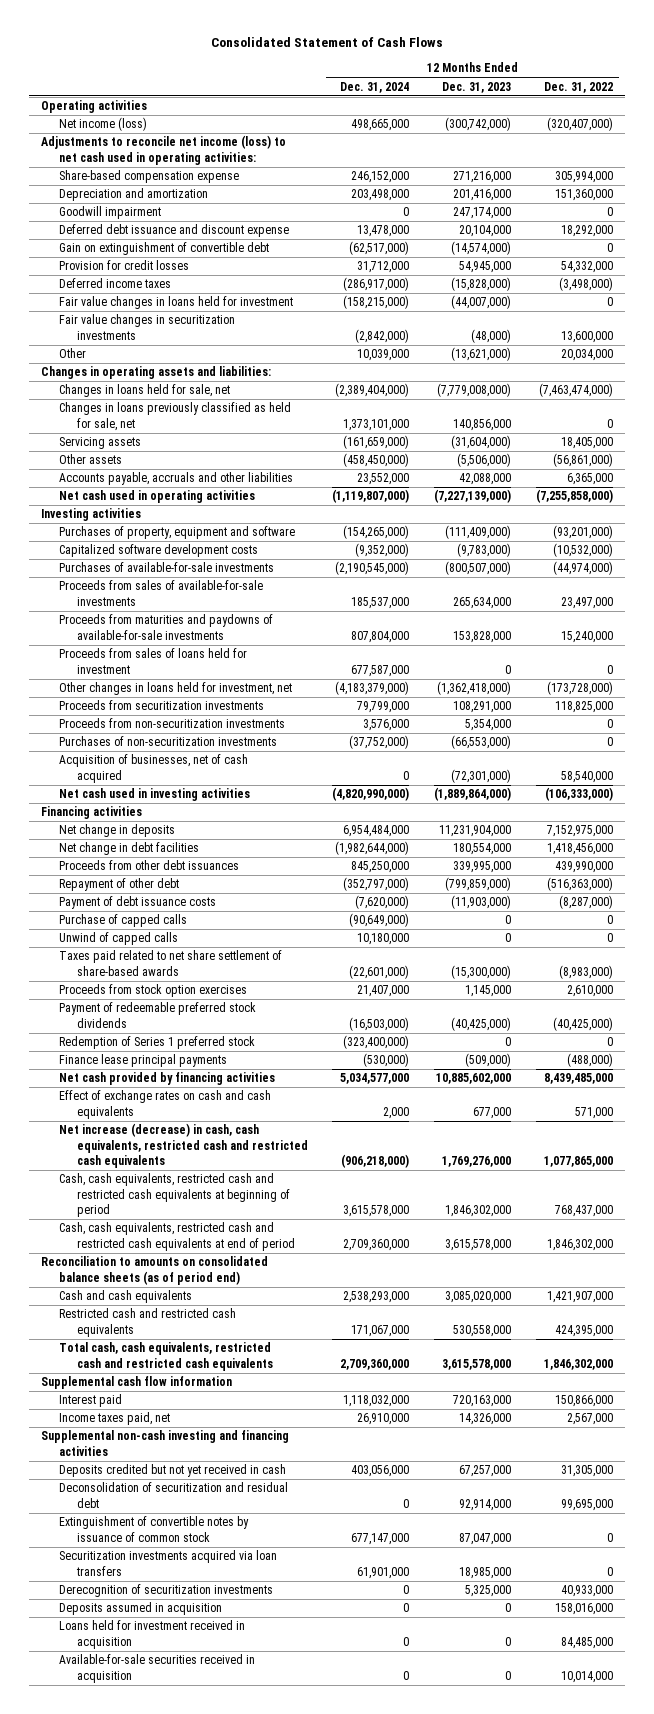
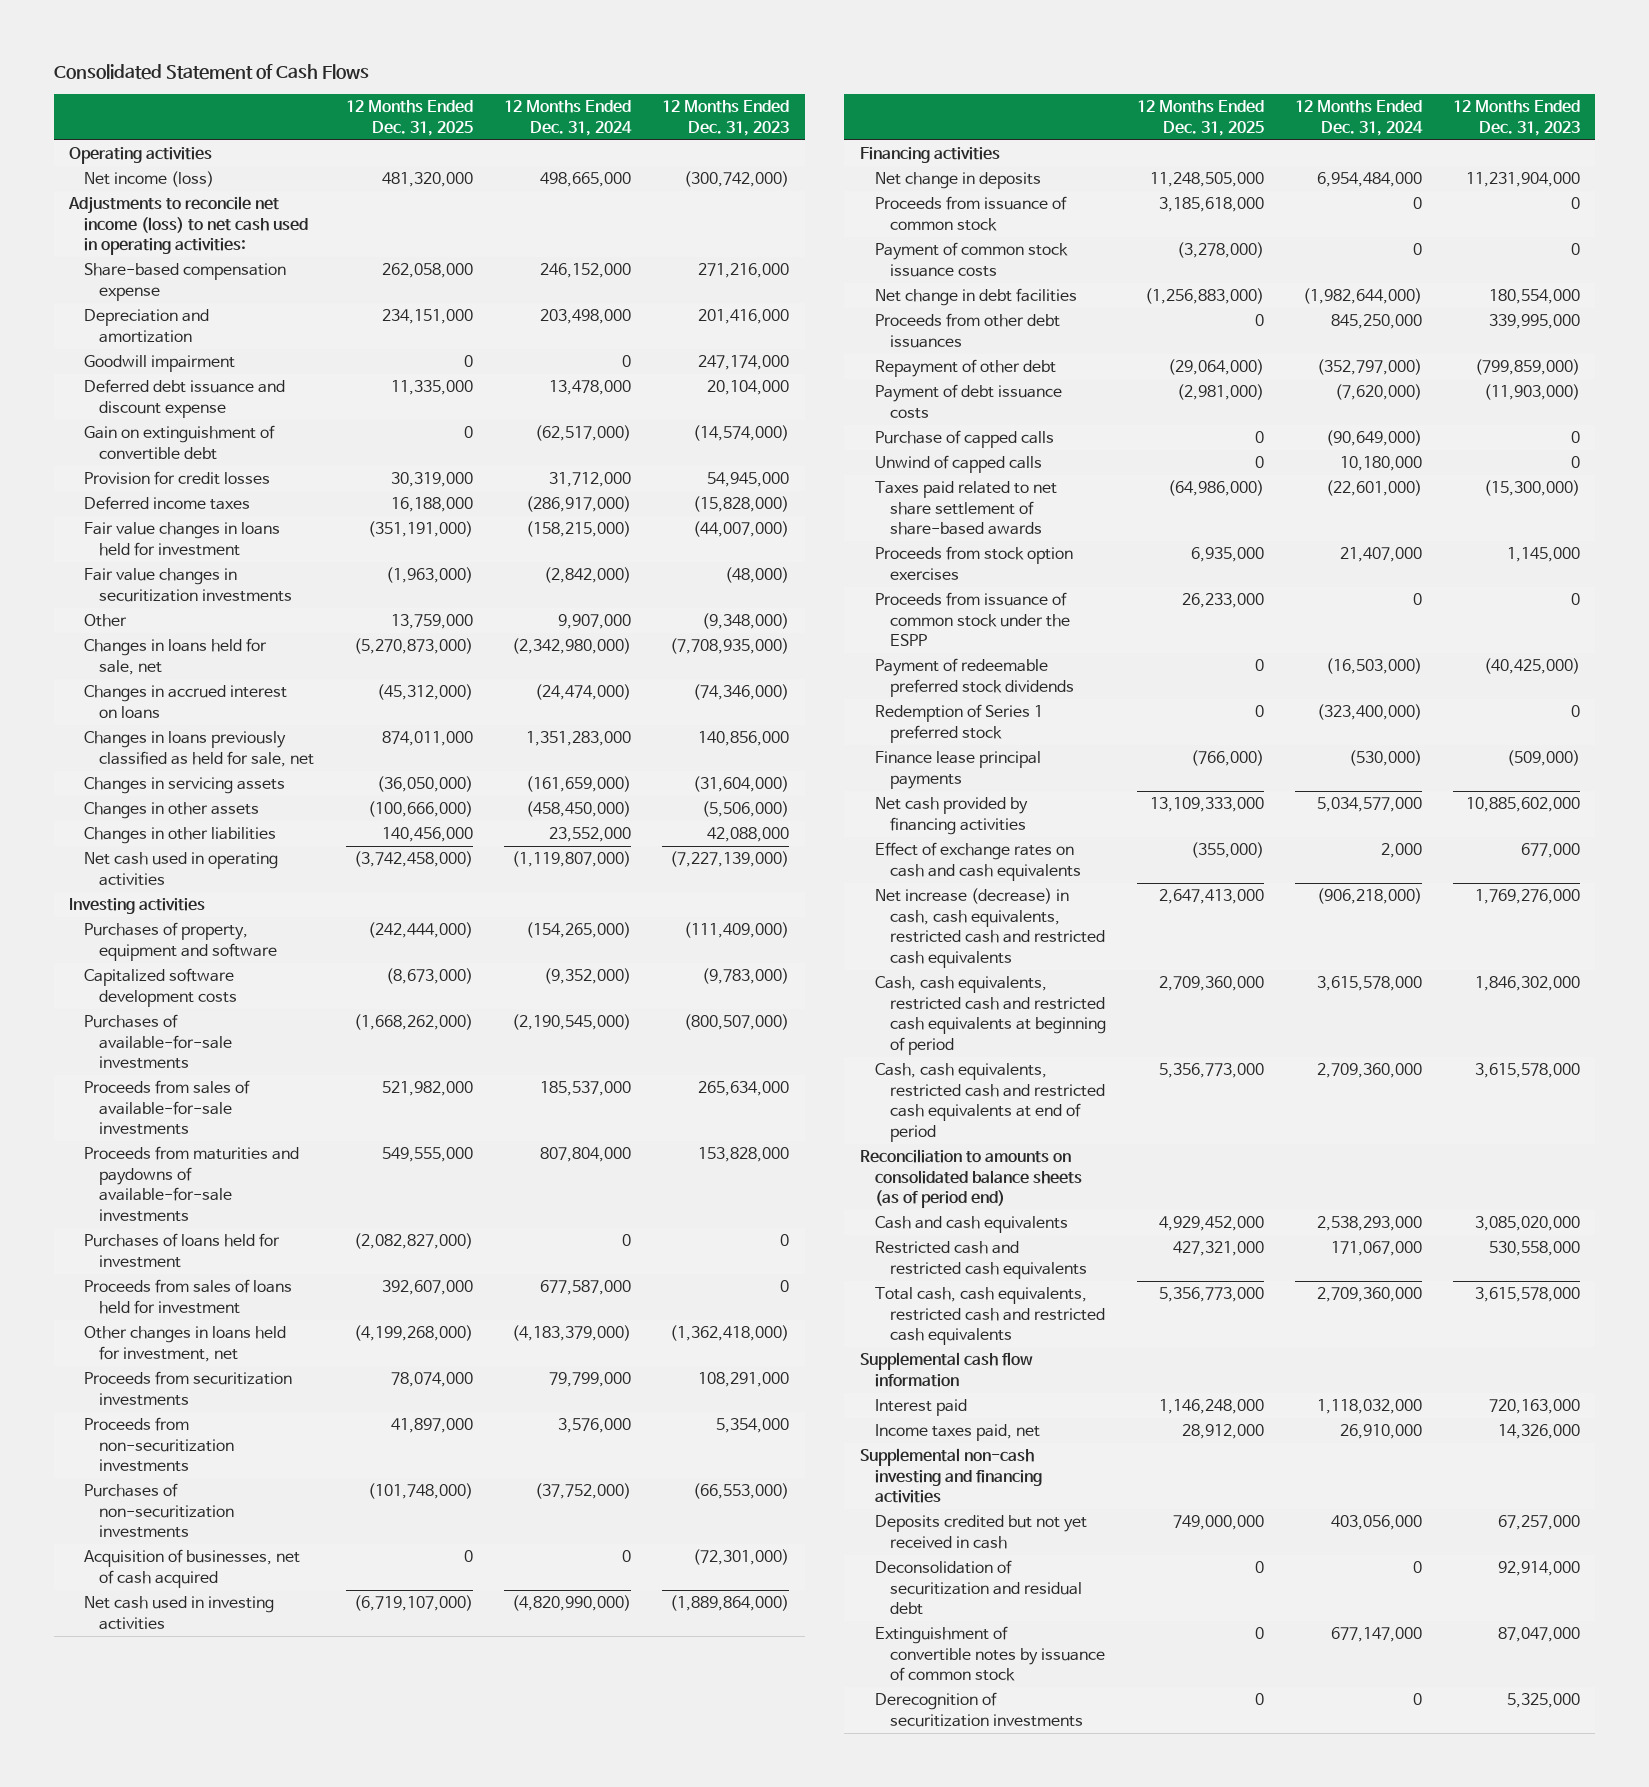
- | 12 Months Ended Dec. 31, 2024 | 12 Months Ended Dec. 31, 2023 | 12 Months Ended Dec. 31, 2022
+ | 12 Months Ended Dec. 31, 2025 | 12 Months Ended Dec. 31, 2024 | 12 Months Ended Dec. 31, 2023
- Other | 10,039,000 | (13,621,000) | 20,034,000
- Changes in operating assets and liabilities:
- Changes in loans held for sale, net | (2,389,404,000) | (7,779,008,000) | (7,463,474,000)
- Changes in loans previously classified as held for sale, net | 1,373,101,000 | 140,856,000 | 0
- Servicing assets | (161,659,000) | (31,604,000) | 18,405,000
- Other assets | (458,450,000) | (5,506,000) | (56,861,000)
- Accounts payable, accruals and other liabilities | 23,552,000 | 42,088,000 | 6,365,000
+ Other | 13,759,000 | 9,907,000 | (9,348,000)
+ Changes in loans held for sale, net | (5,270,873,000) | (2,342,980,000) | (7,708,935,000)
+ Changes in accrued interest on loans | (45,312,000) | (24,474,000) | (74,346,000)
+ Changes in loans previously classified as held for sale, net | 874,011,000 | 1,351,283,000 | 140,856,000
+ Changes in servicing assets | (36,050,000) | (161,659,000) | (31,604,000)
+ Changes in other assets | (100,666,000) | (458,450,000) | (5,506,000)
+ Changes in other liabilities | 140,456,000 | 23,552,000 | 42,088,000
+ Purchases of loans held for investment | (2,082,827,000) | 0 | 0
+ Proceeds from issuance of common stock | 3,185,618,000 | 0 | 0
+ Payment of common stock issuance costs | (3,278,000) | 0 | 0
+ Proceeds from issuance of common stock under the ESPP | 26,233,000 | 0 | 0
- Securitization investments acquired via loan transfers | 61,901,000 | 18,985,000 | 0
- Deposits assumed in acquisition | 0 | 0 | 158,016,000
- Loans held for investment received in acquisition | 0 | 0 | 84,485,000
- Available-for-sale securities received in acquisition | 0 | 0 | 10,014,000

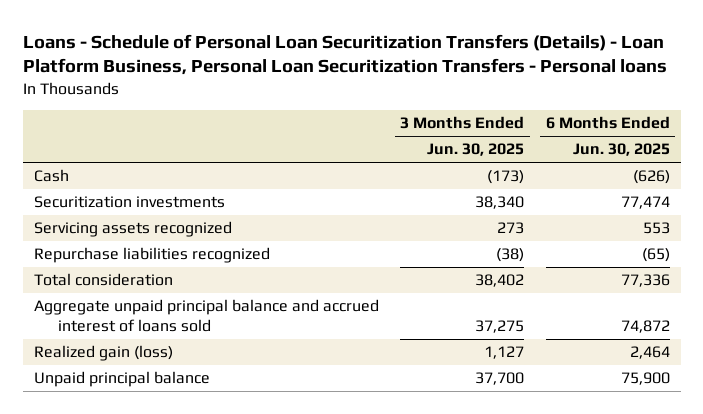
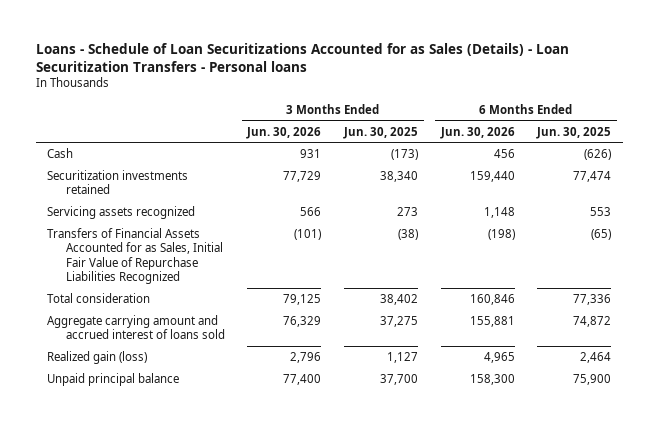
- Loans - Schedule of Personal Loan Securitization Transfers (Details) - Loan Platform Business, Personal Loan Securitization Transfers - Personal loans
+ Loans - Schedule of Loan Securitizations Accounted for as Sales (Details) - Loan Securitization Transfers - Personal loans
- | 3 Months Ended Jun. 30, 2025 | 6 Months Ended Jun. 30, 2025
+ | 3 Months Ended Jun. 30, 2026 | 3 Months Ended Jun. 30, 2025 | 6 Months Ended Jun. 30, 2026 | 6 Months Ended Jun. 30, 2025
- Securitization investments | 38,340 | 77,474
+ Securitization investments retained | 77,729 | 38,340 | 159,440 | 77,474
- Repurchase liabilities recognized | (38) | (65)
+ Transfers of Financial Assets Accounted for as Sales, Initial Fair Value of Repurchase Liabilities Recognized | (101) | (38) | (198) | (65)
- Aggregate unpaid principal balance and accrued interest of loans sold | 37,275 | 74,872
+ Aggregate carrying amount and accrued interest of loans sold | 76,329 | 37,275 | 155,881 | 74,872

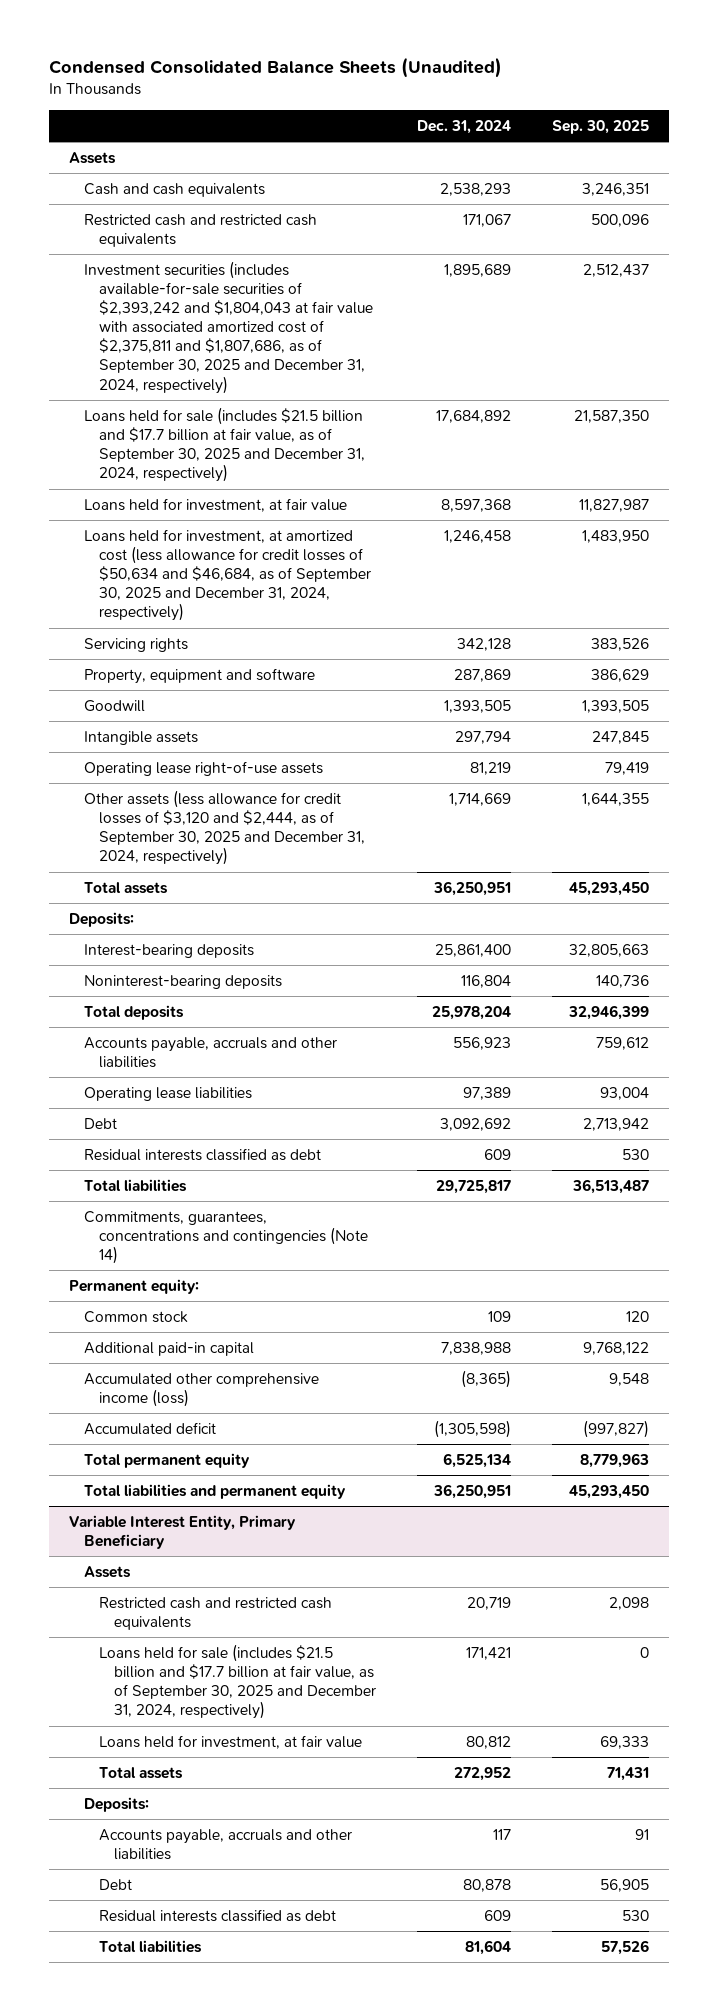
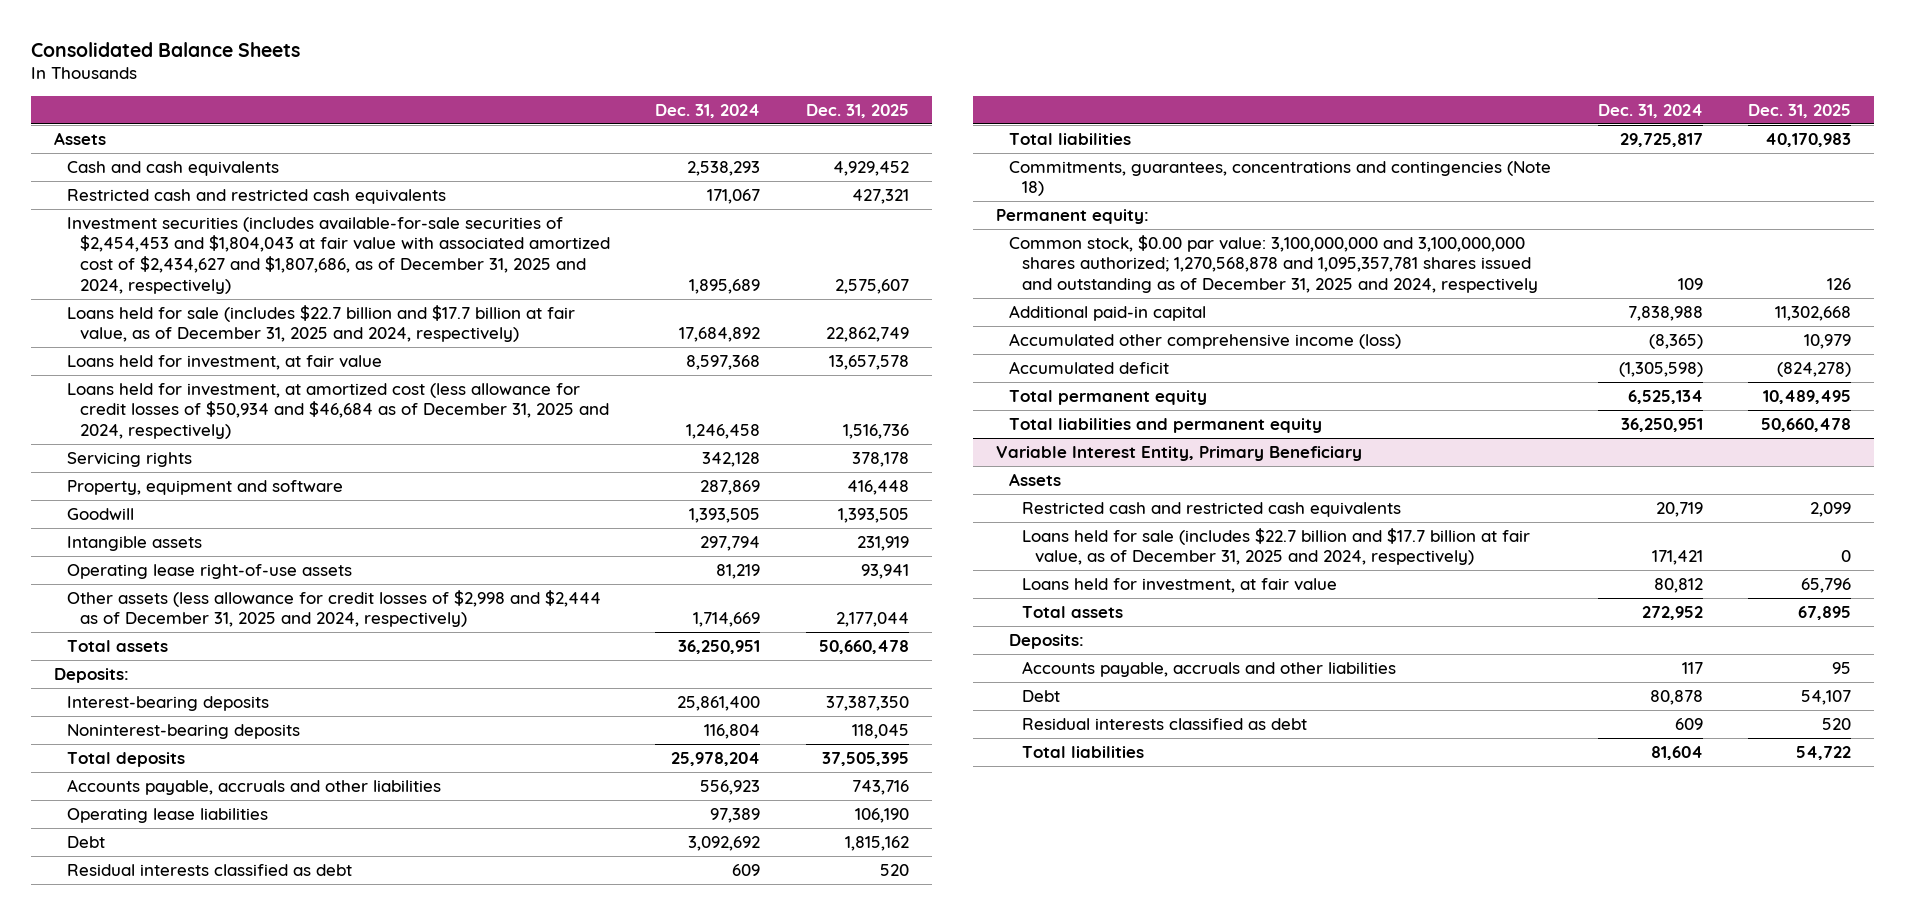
- Condensed Consolidated Balance Sheets (Unaudited)
+ Consolidated Balance Sheets
- | Dec. 31, 2024 | Sep. 30, 2025
+ | Dec. 31, 2024 | Dec. 31, 2025
- Investment securities (includes available-for-sale securities of $2,393,242 and $1,804,043 at fair value with associated amortized cost of $2,375,811 and $1,807,686, as of September 30, 2025 and December 31, 2024, respectively) | 1,895,689 | 2,512,437
- Loans held for sale (includes $21.5 billion and $17.7 billion at fair value, as of September 30, 2025 and December 31, 2024, respectively) | 17,684,892 | 21,587,350
+ Investment securities (includes available-for-sale securities of $2,454,453 and $1,804,043 at fair value with associated amortized cost of $2,434,627 and $1,807,686, as of December 31, 2025 and 2024, respectively) | 1,895,689 | 2,575,607
+ Loans held for sale (includes $22.7 billion and $17.7 billion at fair value, as of December 31, 2025 and 2024, respectively) | 17,684,892 | 22,862,749
- Loans held for investment, at amortized cost (less allowance for credit losses of $50,634 and $46,684, as of September 30, 2025 and December 31, 2024, respectively) | 1,246,458 | 1,483,950
+ Loans held for investment, at amortized cost (less allowance for credit losses of $50,934 and $46,684 as of December 31, 2025 and 2024, respectively) | 1,246,458 | 1,516,736
- Other assets (less allowance for credit losses of $3,120 and $2,444, as of September 30, 2025 and December 31, 2024, respectively) | 1,714,669 | 1,644,355
+ Other assets (less allowance for credit losses of $2,998 and $2,444 as of December 31, 2025 and 2024, respectively) | 1,714,669 | 2,177,044
- Commitments, guarantees, concentrations and contingencies (Note 14)
+ Commitments, guarantees, concentrations and contingencies (Note 18)
- Common stock | 109 | 120
+ Common stock, $0.00 par value: 3,100,000,000 and 3,100,000,000 shares authorized; 1,270,568,878 and 1,095,357,781 shares issued and outstanding as of December 31, 2025 and 2024, respectively | 109 | 126
@ Variable Interest Entity, Primary Beneficiary
- Loans held for sale (includes $21.5 billion and $17.7 billion at fair value, as of September 30, 2025 and December 31, 2024, respectively) | 171,421 | 0
+ Loans held for sale (includes $22.7 billion and $17.7 billion at fair value, as of December 31, 2025 and 2024, respectively) | 171,421 | 0

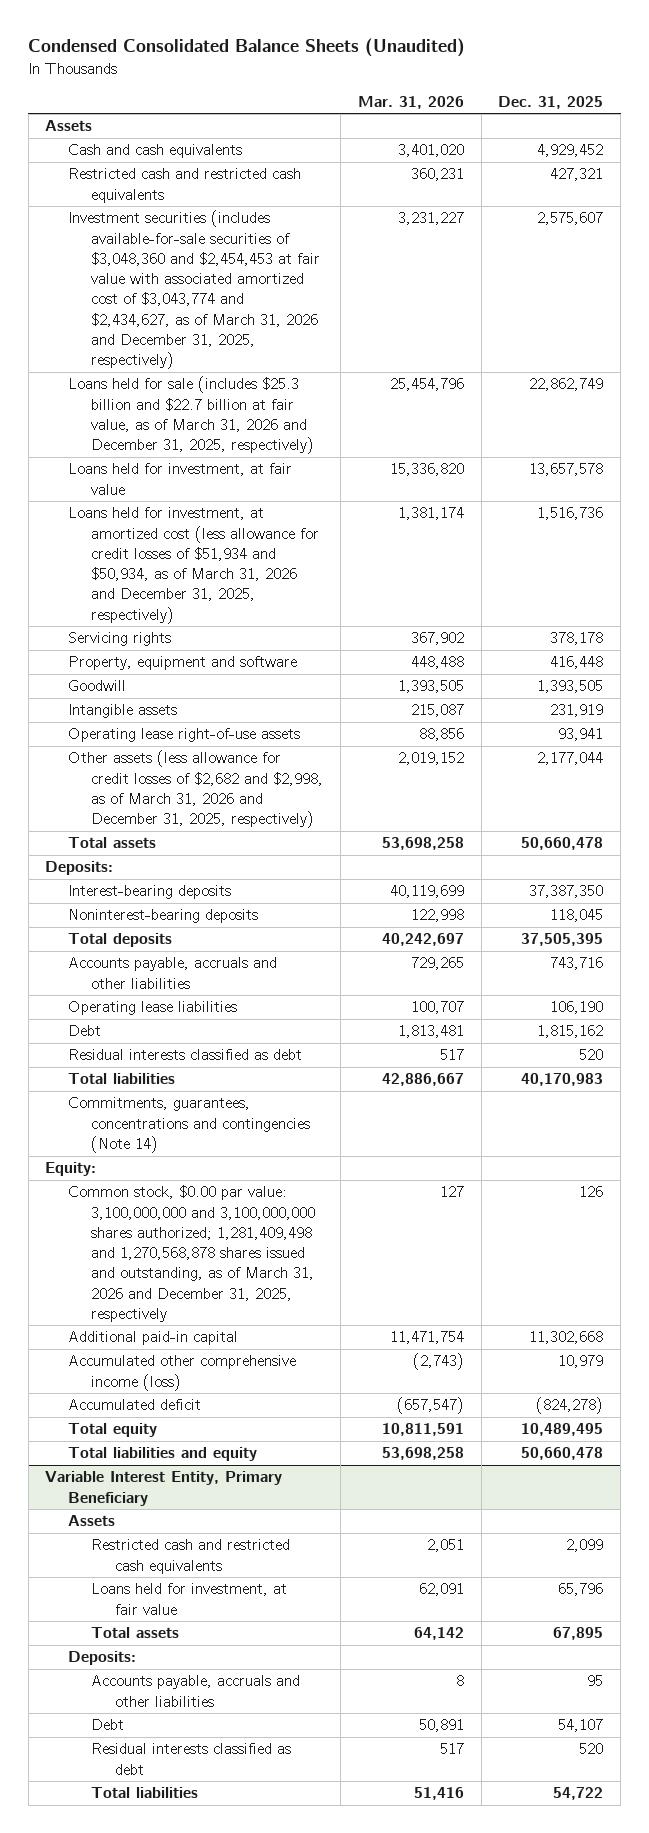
- Consolidated Balance Sheets
+ Condensed Consolidated Balance Sheets (Unaudited)
- | Dec. 31, 2024 | Dec. 31, 2025
+ | Mar. 31, 2026 | Dec. 31, 2025
- Investment securities (includes available-for-sale securities of $2,454,453 and $1,804,043 at fair value with associated amortized cost of $2,434,627 and $1,807,686, as of December 31, 2025 and 2024, respectively) | 1,895,689 | 2,575,607
- Loans held for sale (includes $22.7 billion and $17.7 billion at fair value, as of December 31, 2025 and 2024, respectively) | 17,684,892 | 22,862,749
+ Investment securities (includes available-for-sale securities of $3,048,360 and $2,454,453 at fair value with associated amortized cost of $3,043,774 and $2,434,627, as of March 31, 2026 and December 31, 2025, respectively) | 3,231,227 | 2,575,607
+ Loans held for sale (includes $25.3 billion and $22.7 billion at fair value, as of March 31, 2026 and December 31, 2025, respectively) | 25,454,796 | 22,862,749
- Loans held for investment, at amortized cost (less allowance for credit losses of $50,934 and $46,684 as of December 31, 2025 and 2024, respectively) | 1,246,458 | 1,516,736
+ Loans held for investment, at amortized cost (less allowance for credit losses of $51,934 and $50,934, as of March 31, 2026 and December 31, 2025, respectively) | 1,381,174 | 1,516,736
- Other assets (less allowance for credit losses of $2,998 and $2,444 as of December 31, 2025 and 2024, respectively) | 1,714,669 | 2,177,044
+ Other assets (less allowance for credit losses of $2,682 and $2,998, as of March 31, 2026 and December 31, 2025, respectively) | 2,019,152 | 2,177,044
- Commitments, guarantees, concentrations and contingencies (Note 18)
- Permanent equity:
- Common stock, $0.00 par value: 3,100,000,000 and 3,100,000,000 shares authorized; 1,270,568,878 and 1,095,357,781 shares issued and outstanding as of December 31, 2025 and 2024, respectively | 109 | 126
+ Commitments, guarantees, concentrations and contingencies (Note 14)
+ Equity:
+ Common stock, $0.00 par value: 3,100,000,000 and 3,100,000,000 shares authorized; 1,281,409,498 and 1,270,568,878 shares issued and outstanding, as of March 31, 2026 and December 31, 2025, respectively | 127 | 126
- Total permanent equity | 6,525,134 | 10,489,495
- Total liabilities and permanent equity | 36,250,951 | 50,660,478
+ Total equity | 10,811,591 | 10,489,495
+ Total liabilities and equity | 53,698,258 | 50,660,478
@ Variable Interest Entity, Primary Beneficiary
- Loans held for sale (includes $22.7 billion and $17.7 billion at fair value, as of December 31, 2025 and 2024, respectively) | 171,421 | 0

